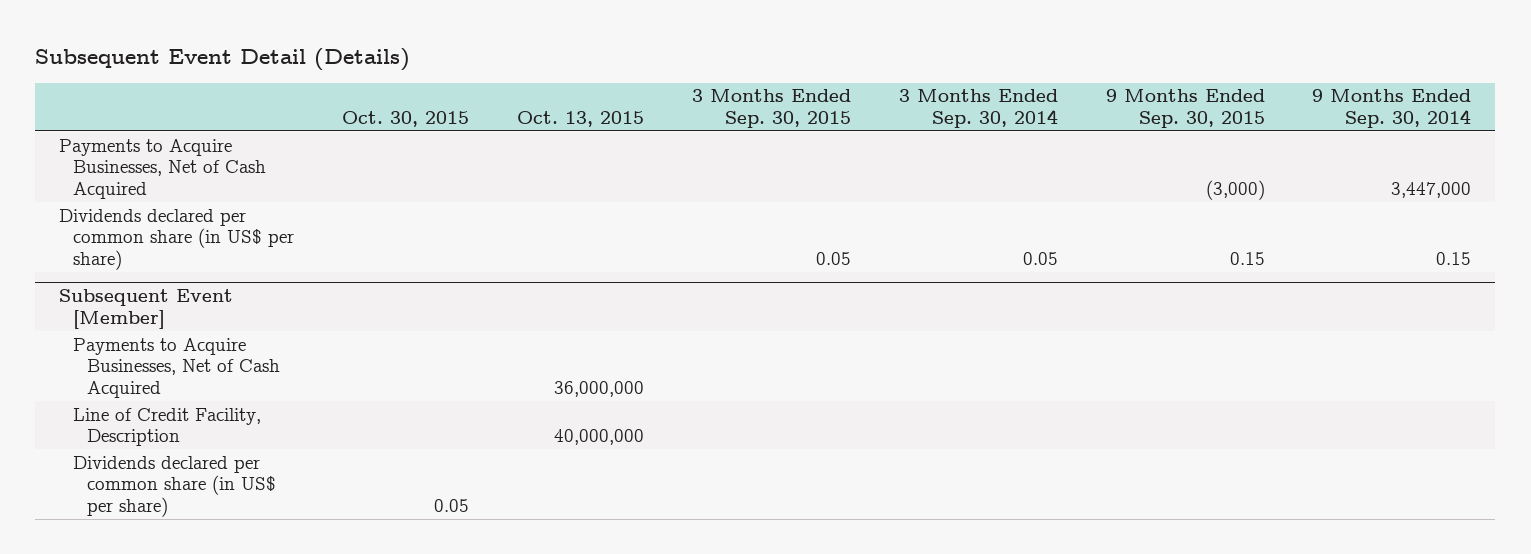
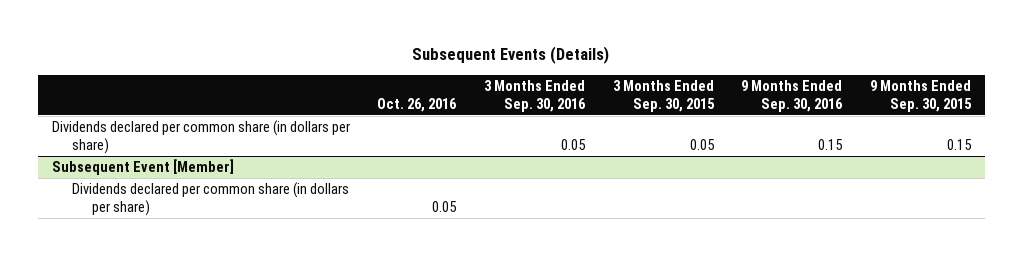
- Subsequent Event Detail (Details)
+ Subsequent Events (Details)
- | Oct. 30, 2015 | Oct. 13, 2015 | 3 Months Ended Sep. 30, 2015 | 3 Months Ended Sep. 30, 2014 | 9 Months Ended Sep. 30, 2015 | 9 Months Ended Sep. 30, 2014
+ | Oct. 26, 2016 | 3 Months Ended Sep. 30, 2016 | 3 Months Ended Sep. 30, 2015 | 9 Months Ended Sep. 30, 2016 | 9 Months Ended Sep. 30, 2015
- Payments to Acquire Businesses, Net of Cash Acquired | | | | | (3,000) | 3,447,000
- Dividends declared per common share (in US$ per share) | | | 0.05 | 0.05 | 0.15 | 0.15
+ Dividends declared per common share (in dollars per share) | | 0.05 | 0.05 | 0.15 | 0.15
@ Subsequent Event [Member]
- Payments to Acquire Businesses, Net of Cash Acquired | | 36,000,000 | | | |
- Line of Credit Facility, Description | | 40,000,000 | | | |
- Dividends declared per common share (in US$ per share) | 0.05 | | | | |
+ Dividends declared per common share (in dollars per share) | 0.05 | | | |

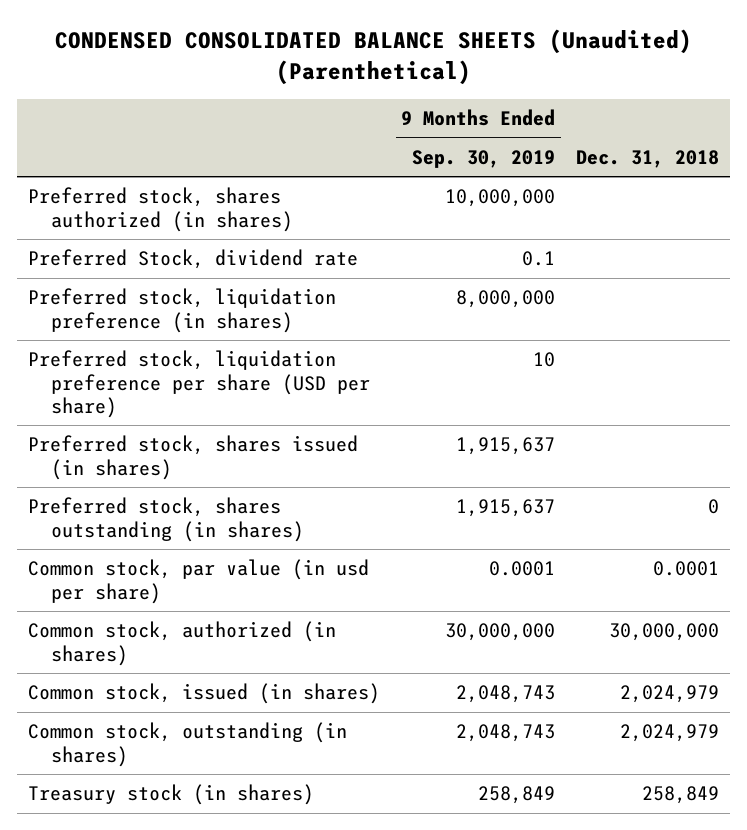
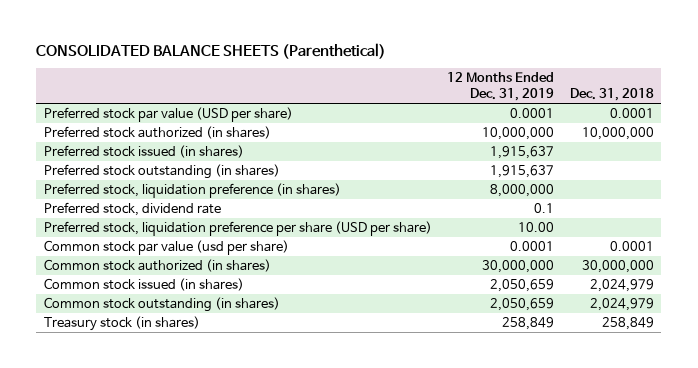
- CONDENSED CONSOLIDATED BALANCE SHEETS (Unaudited) (Parenthetical)
+ CONSOLIDATED BALANCE SHEETS (Parenthetical)
- | 9 Months Ended Sep. 30, 2019 | Dec. 31, 2018
+ | 12 Months Ended Dec. 31, 2019 | Dec. 31, 2018
- Preferred stock, shares authorized (in shares) | 10,000,000 |
- Preferred Stock, dividend rate | 0.1 |
+ Preferred stock par value (USD per share) | 0.0001 | 0.0001
+ Preferred stock authorized (in shares) | 10,000,000 | 10,000,000
+ Preferred stock issued (in shares) | 1,915,637 |
+ Preferred stock outstanding (in shares) | 1,915,637 |
+ Preferred stock, dividend rate | 0.1 |
- Preferred stock, shares issued (in shares) | 1,915,637 |
- Preferred stock, shares outstanding (in shares) | 1,915,637 | 0
- Common stock, par value (in usd per share) | 0.0001 | 0.0001
- Common stock, authorized (in shares) | 30,000,000 | 30,000,000
- Common stock, issued (in shares) | 2,048,743 | 2,024,979
- Common stock, outstanding (in shares) | 2,048,743 | 2,024,979
+ Common stock par value (usd per share) | 0.0001 | 0.0001
+ Common stock authorized (in shares) | 30,000,000 | 30,000,000
+ Common stock issued (in shares) | 2,050,659 | 2,024,979
+ Common stock outstanding (in shares) | 2,050,659 | 2,024,979

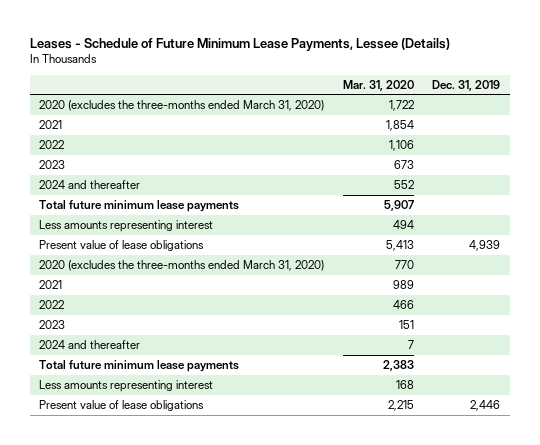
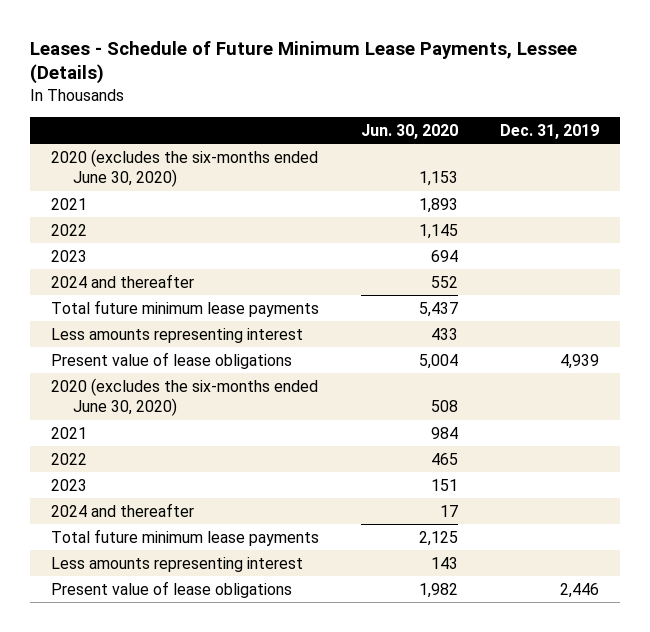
- | Mar. 31, 2020 | Dec. 31, 2019
+ | Jun. 30, 2020 | Dec. 31, 2019
- 2020 (excludes the three-months ended March 31, 2020) | 1,722 |
+ 2020 (excludes the six-months ended June 30, 2020) | 1,153 |
- 2020 (excludes the three-months ended March 31, 2020) | 770 |
+ 2020 (excludes the six-months ended June 30, 2020) | 508 |

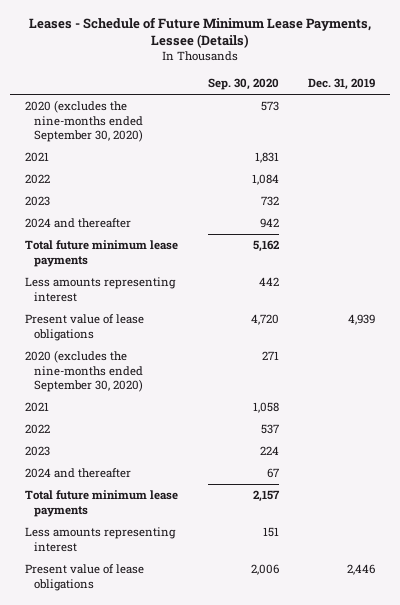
- | Jun. 30, 2020 | Dec. 31, 2019
+ | Sep. 30, 2020 | Dec. 31, 2019
- 2020 (excludes the six-months ended June 30, 2020) | 1,153 |
+ 2020 (excludes the nine-months ended September 30, 2020) | 573 |
- 2020 (excludes the six-months ended June 30, 2020) | 508 |
+ 2020 (excludes the nine-months ended September 30, 2020) | 271 |

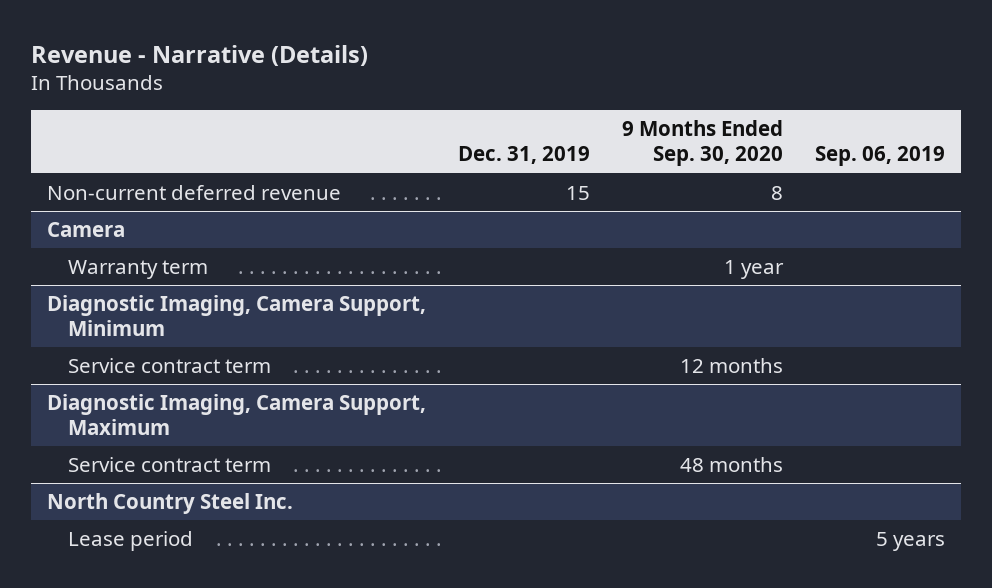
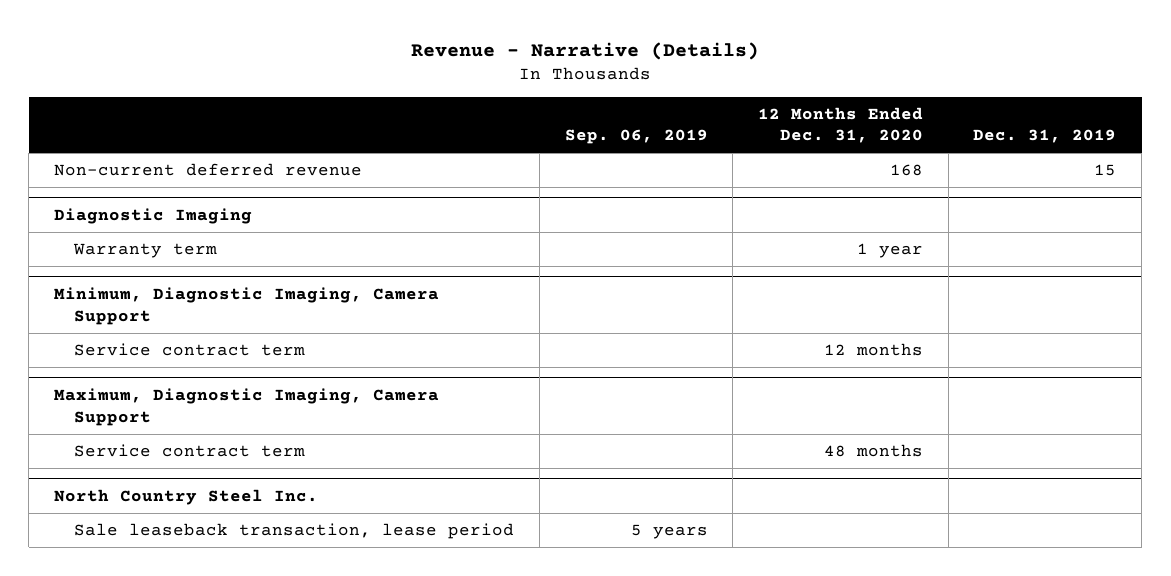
- | Dec. 31, 2019 | 9 Months Ended Sep. 30, 2020 | Sep. 06, 2019
+ | Sep. 06, 2019 | 12 Months Ended Dec. 31, 2020 | Dec. 31, 2019
- Camera
- Warranty term | | 1 year |
- Diagnostic Imaging, Camera Support, Minimum
+ Diagnostic Imaging
+ Warranty term | | 1 year |
+ Minimum, Diagnostic Imaging, Camera Support
- Diagnostic Imaging, Camera Support, Maximum
+ Maximum, Diagnostic Imaging, Camera Support
@ North Country Steel Inc.
- Lease period | | | 5 years
+ Sale leaseback transaction, lease period | 5 years | |

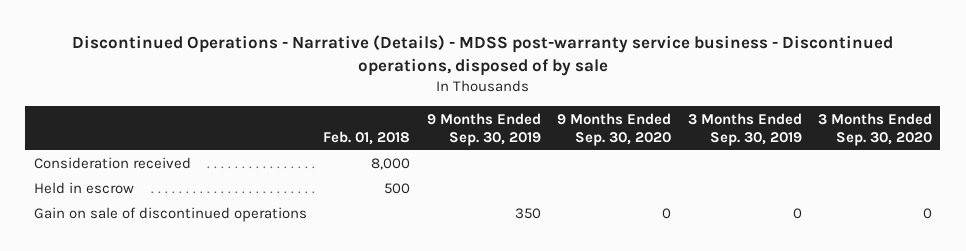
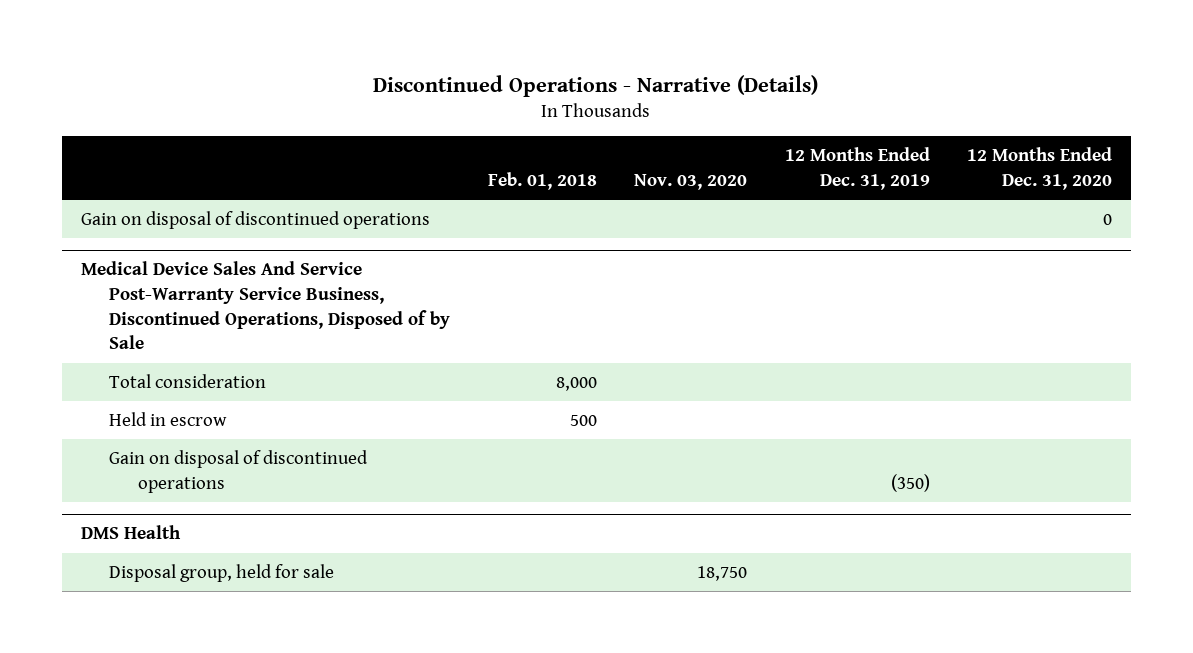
- Discontinued Operations - Narrative (Details) - MDSS post-warranty service business - Discontinued operations, disposed of by sale
+ Discontinued Operations - Narrative (Details)
- | Feb. 01, 2018 | 9 Months Ended Sep. 30, 2019 | 9 Months Ended Sep. 30, 2020 | 3 Months Ended Sep. 30, 2019 | 3 Months Ended Sep. 30, 2020
+ | Feb. 01, 2018 | Nov. 03, 2020 | 12 Months Ended Dec. 31, 2019 | 12 Months Ended Dec. 31, 2020
- Consideration received | 8,000 | | | |
- Held in escrow | 500 | | | |
- Gain on sale of discontinued operations | | 350 | 0 | 0 | 0
+ Gain on disposal of discontinued operations | | | | 0
+ Medical Device Sales And Service Post-Warranty Service Business, Discontinued Operations, Disposed of by Sale
+ Total consideration | 8,000 | | |
+ Held in escrow | 500 | | |
+ Gain on disposal of discontinued operations | | | (350) |
+ DMS Health
+ Disposal group, held for sale | | 18,750 | |

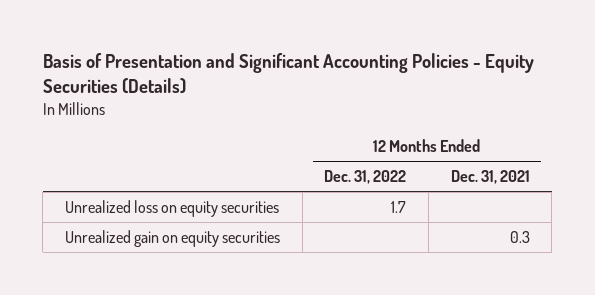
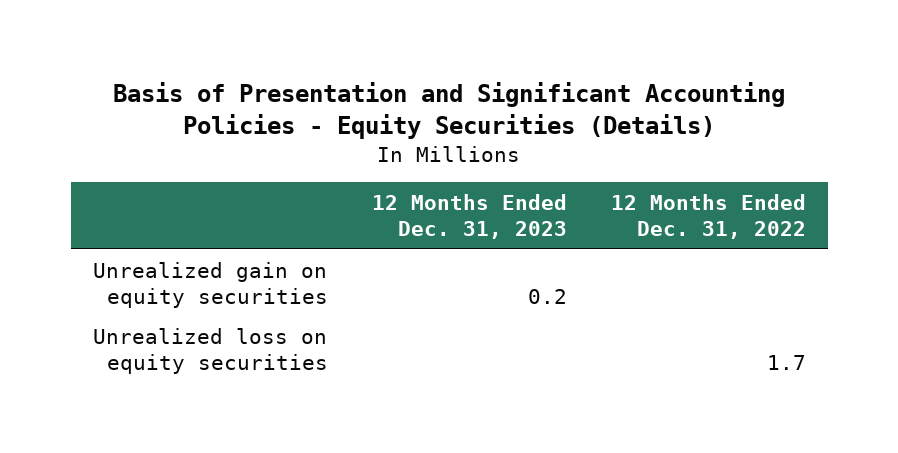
- | 12 Months Ended Dec. 31, 2022 | 12 Months Ended Dec. 31, 2021
+ | 12 Months Ended Dec. 31, 2023 | 12 Months Ended Dec. 31, 2022
moved down: Unrealized loss on equity securities | | 1.7

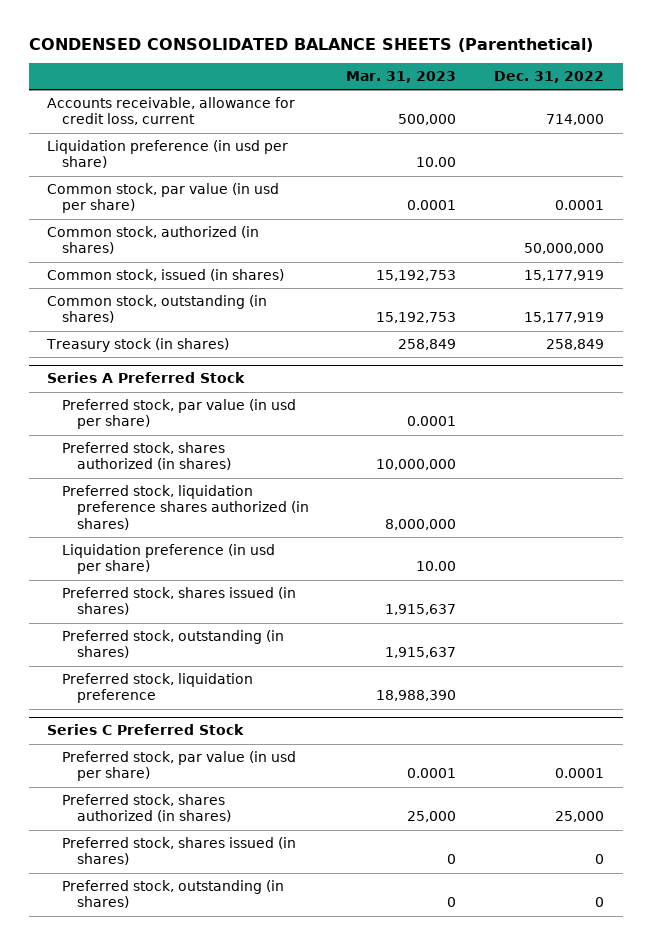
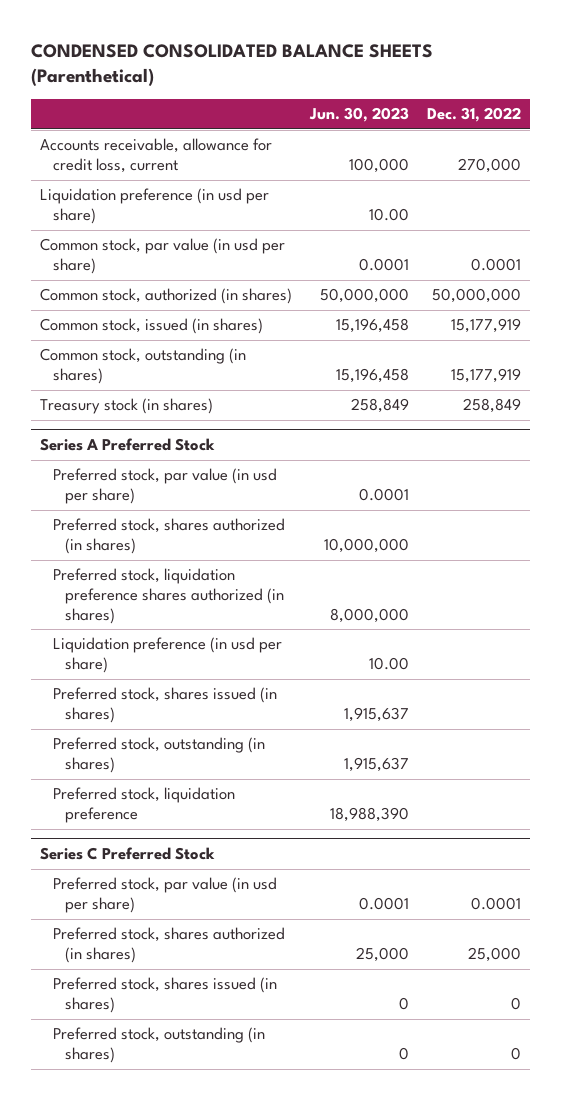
- | Mar. 31, 2023 | Dec. 31, 2022
+ | Jun. 30, 2023 | Dec. 31, 2022
- Accounts receivable, allowance for credit loss, current | 500,000 | 714,000
+ Accounts receivable, allowance for credit loss, current | 100,000 | 270,000

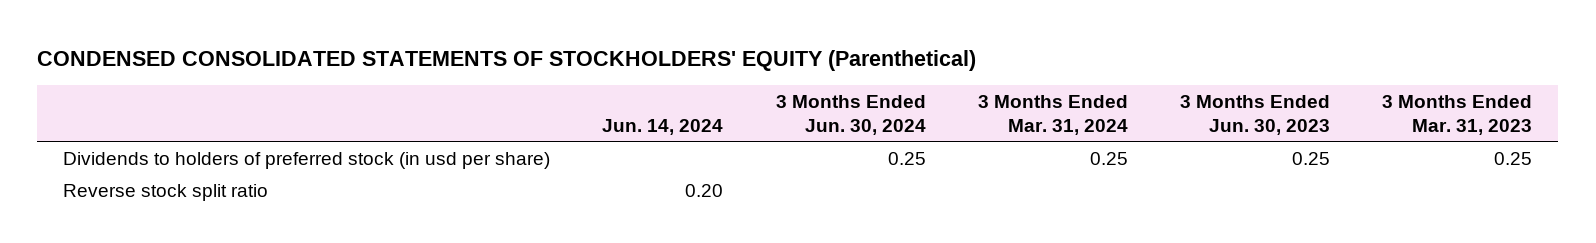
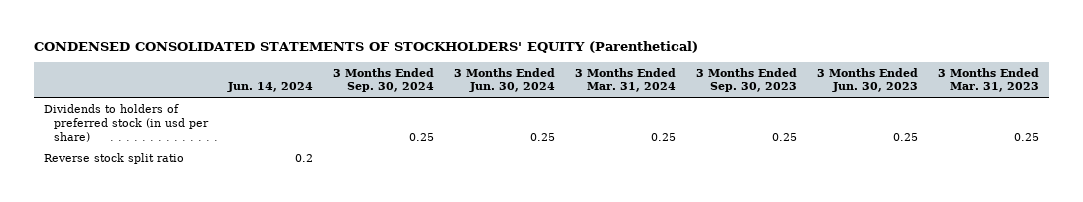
- | Jun. 14, 2024 | 3 Months Ended Jun. 30, 2024 | 3 Months Ended Mar. 31, 2024 | 3 Months Ended Jun. 30, 2023 | 3 Months Ended Mar. 31, 2023
+ | Jun. 14, 2024 | 3 Months Ended Sep. 30, 2024 | 3 Months Ended Jun. 30, 2024 | 3 Months Ended Mar. 31, 2024 | 3 Months Ended Sep. 30, 2023 | 3 Months Ended Jun. 30, 2023 | 3 Months Ended Mar. 31, 2023
- Reverse stock split ratio | 0.20 | | | |
+ Reverse stock split ratio | 0.2 | | | | | |

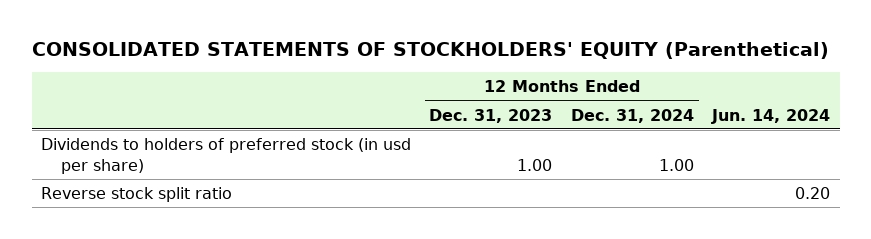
- CONDENSED CONSOLIDATED STATEMENTS OF STOCKHOLDERS' EQUITY (Parenthetical)
+ CONSOLIDATED STATEMENTS OF STOCKHOLDERS' EQUITY (Parenthetical)
- | Jun. 14, 2024 | 3 Months Ended Sep. 30, 2024 | 3 Months Ended Jun. 30, 2024 | 3 Months Ended Mar. 31, 2024 | 3 Months Ended Sep. 30, 2023 | 3 Months Ended Jun. 30, 2023 | 3 Months Ended Mar. 31, 2023
+ | 12 Months Ended Dec. 31, 2023 | 12 Months Ended Dec. 31, 2024 | Jun. 14, 2024
- Reverse stock split ratio | 0.2 | | | | | |
+ Reverse stock split ratio | | | 0.20

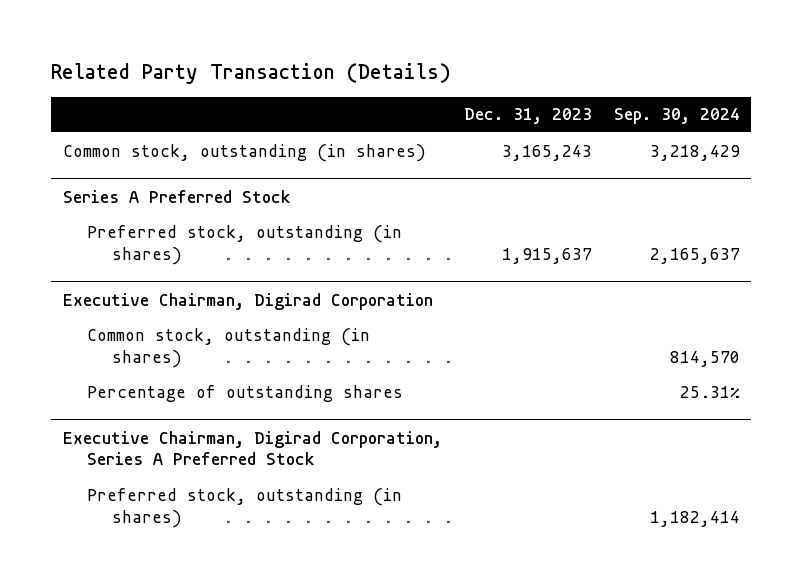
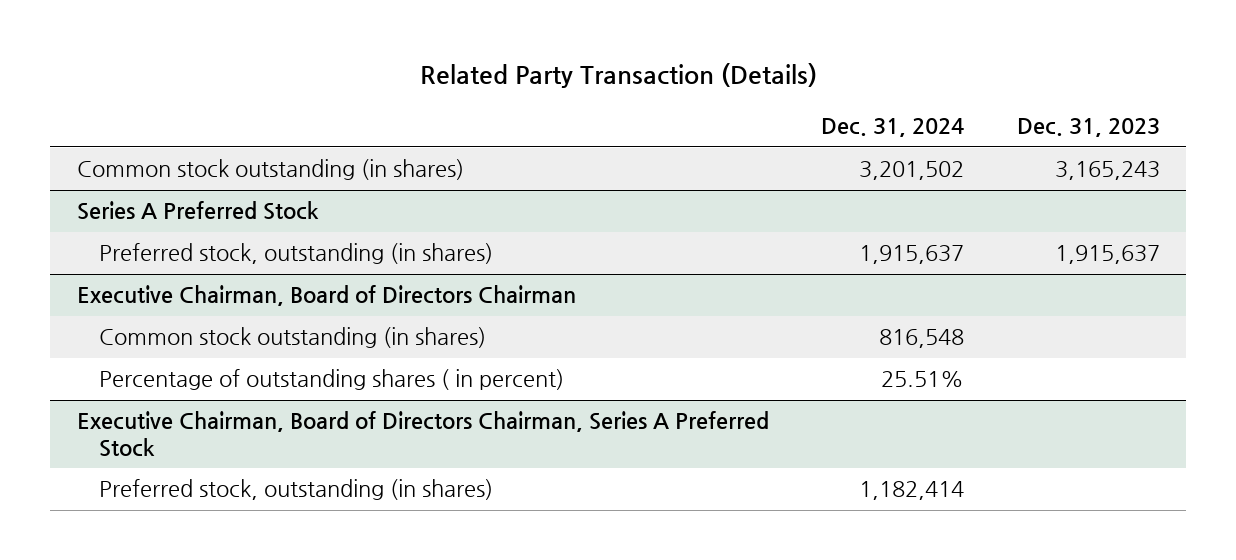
- | Dec. 31, 2023 | Sep. 30, 2024
+ | Dec. 31, 2024 | Dec. 31, 2023
- Common stock, outstanding (in shares) | 3,165,243 | 3,218,429
+ Common stock outstanding (in shares) | 3,201,502 | 3,165,243
- Executive Chairman, Digirad Corporation
- Common stock, outstanding (in shares) | | 814,570
- Percentage of outstanding shares | | 25.31%
- Executive Chairman, Digirad Corporation, Series A Preferred Stock
+ Executive Chairman, Board of Directors Chairman
+ Common stock outstanding (in shares) | 816,548 |
+ Percentage of outstanding shares ( in percent) | 25.51% |
+ Executive Chairman, Board of Directors Chairman, Series A Preferred Stock

